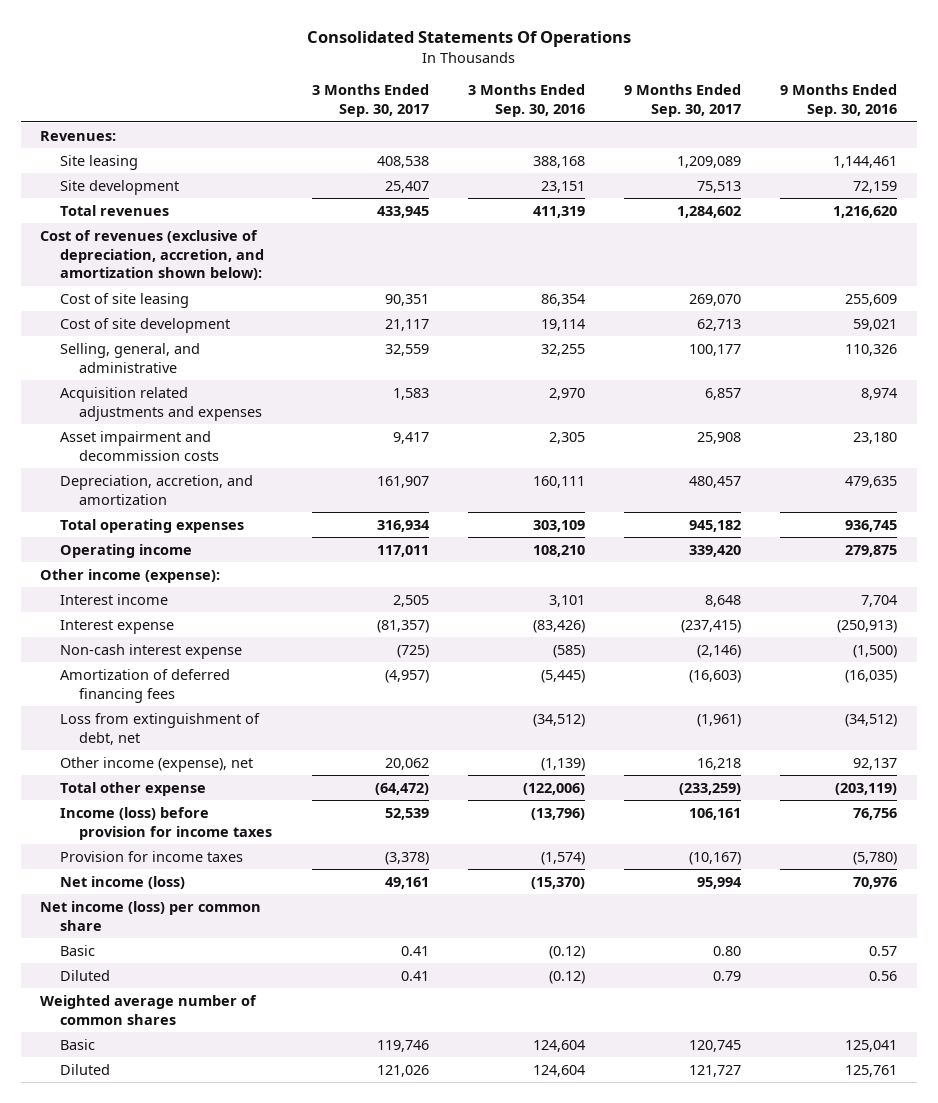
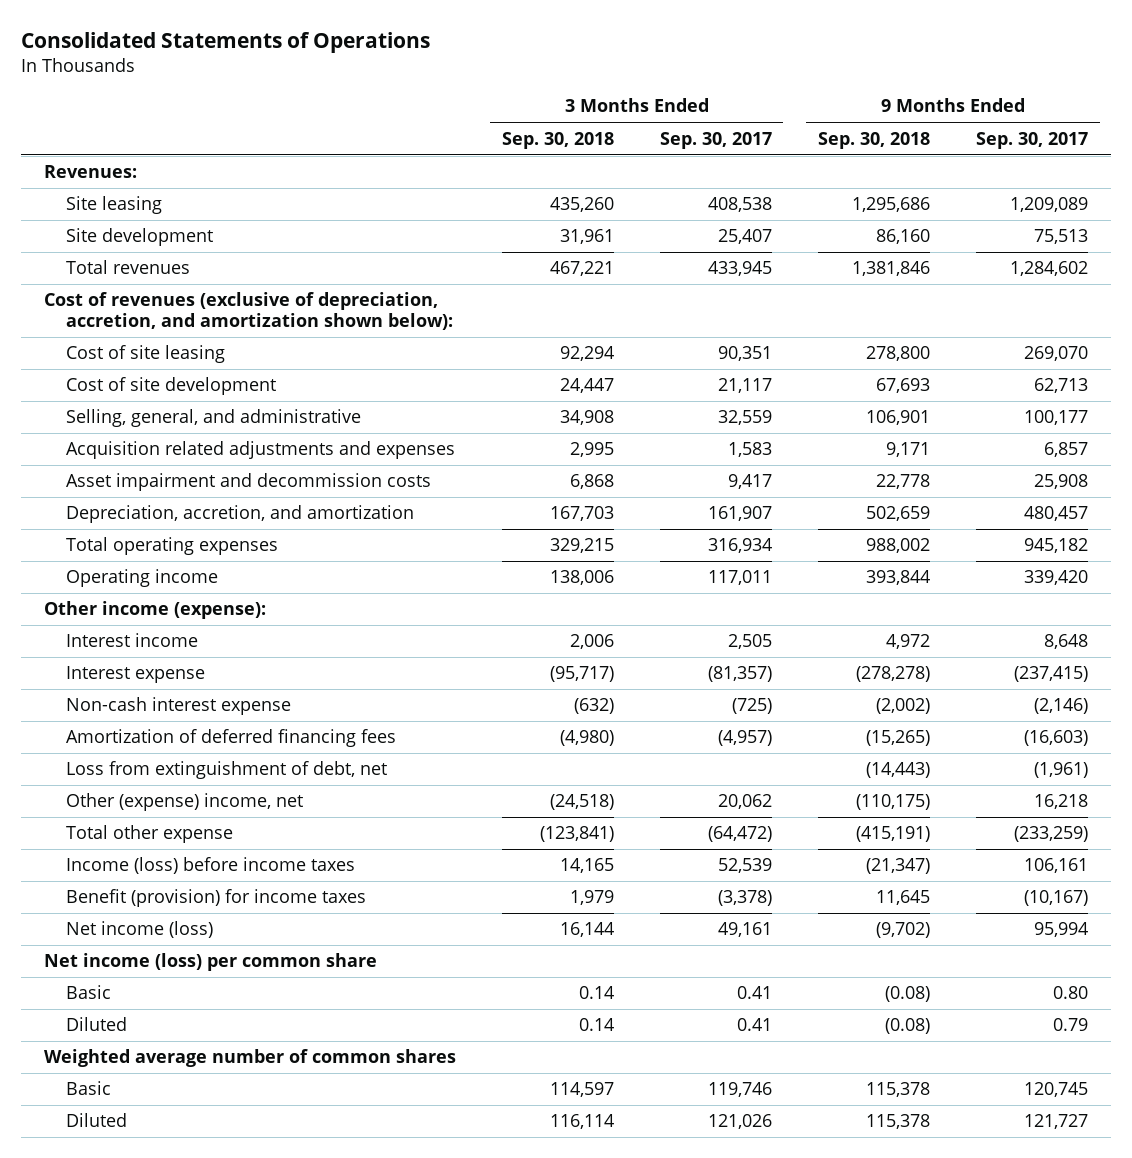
- Consolidated Statements Of Operations
+ Consolidated Statements of Operations
- | 3 Months Ended Sep. 30, 2017 | 3 Months Ended Sep. 30, 2016 | 9 Months Ended Sep. 30, 2017 | 9 Months Ended Sep. 30, 2016
+ | 3 Months Ended Sep. 30, 2018 | 3 Months Ended Sep. 30, 2017 | 9 Months Ended Sep. 30, 2018 | 9 Months Ended Sep. 30, 2017
- Other income (expense), net | 20,062 | (1,139) | 16,218 | 92,137
+ Other (expense) income, net | (24,518) | 20,062 | (110,175) | 16,218
- Income (loss) before provision for income taxes | 52,539 | (13,796) | 106,161 | 76,756
- Provision for income taxes | (3,378) | (1,574) | (10,167) | (5,780)
+ Income (loss) before income taxes | 14,165 | 52,539 | (21,347) | 106,161
+ Benefit (provision) for income taxes | 1,979 | (3,378) | 11,645 | (10,167)

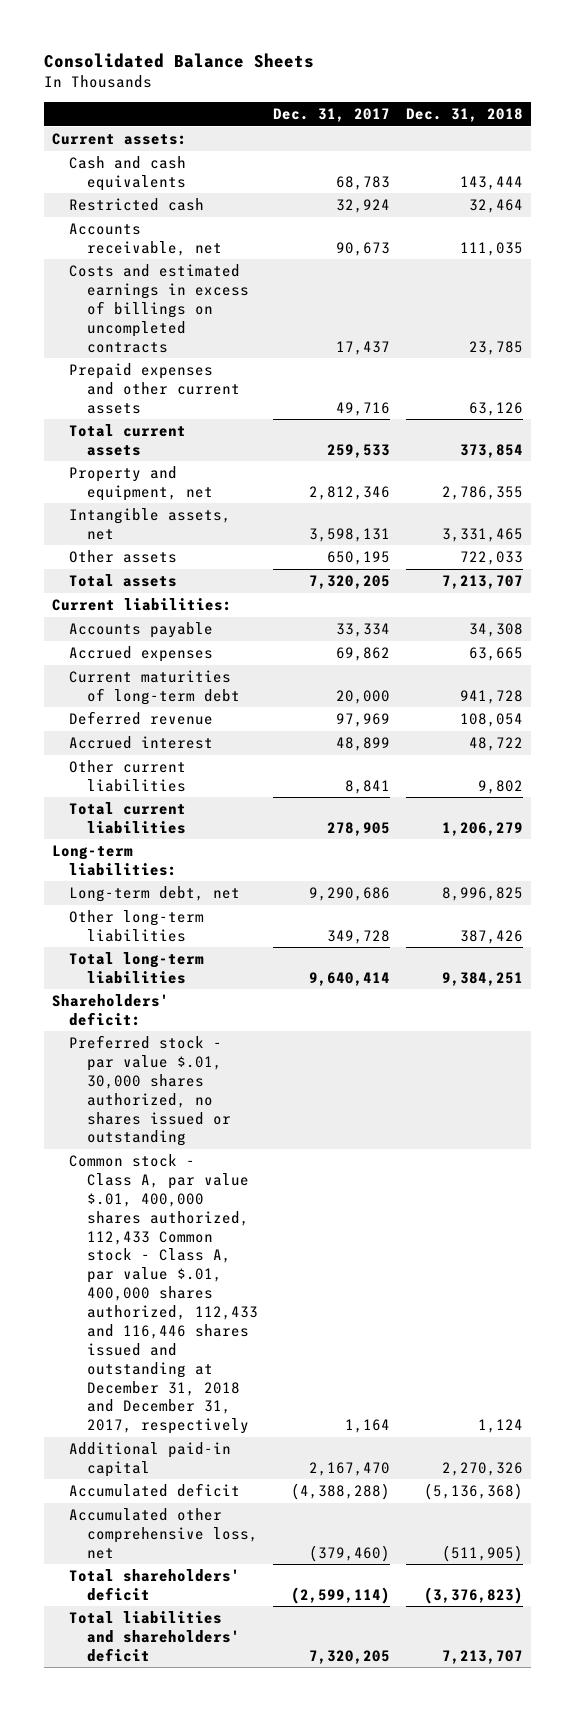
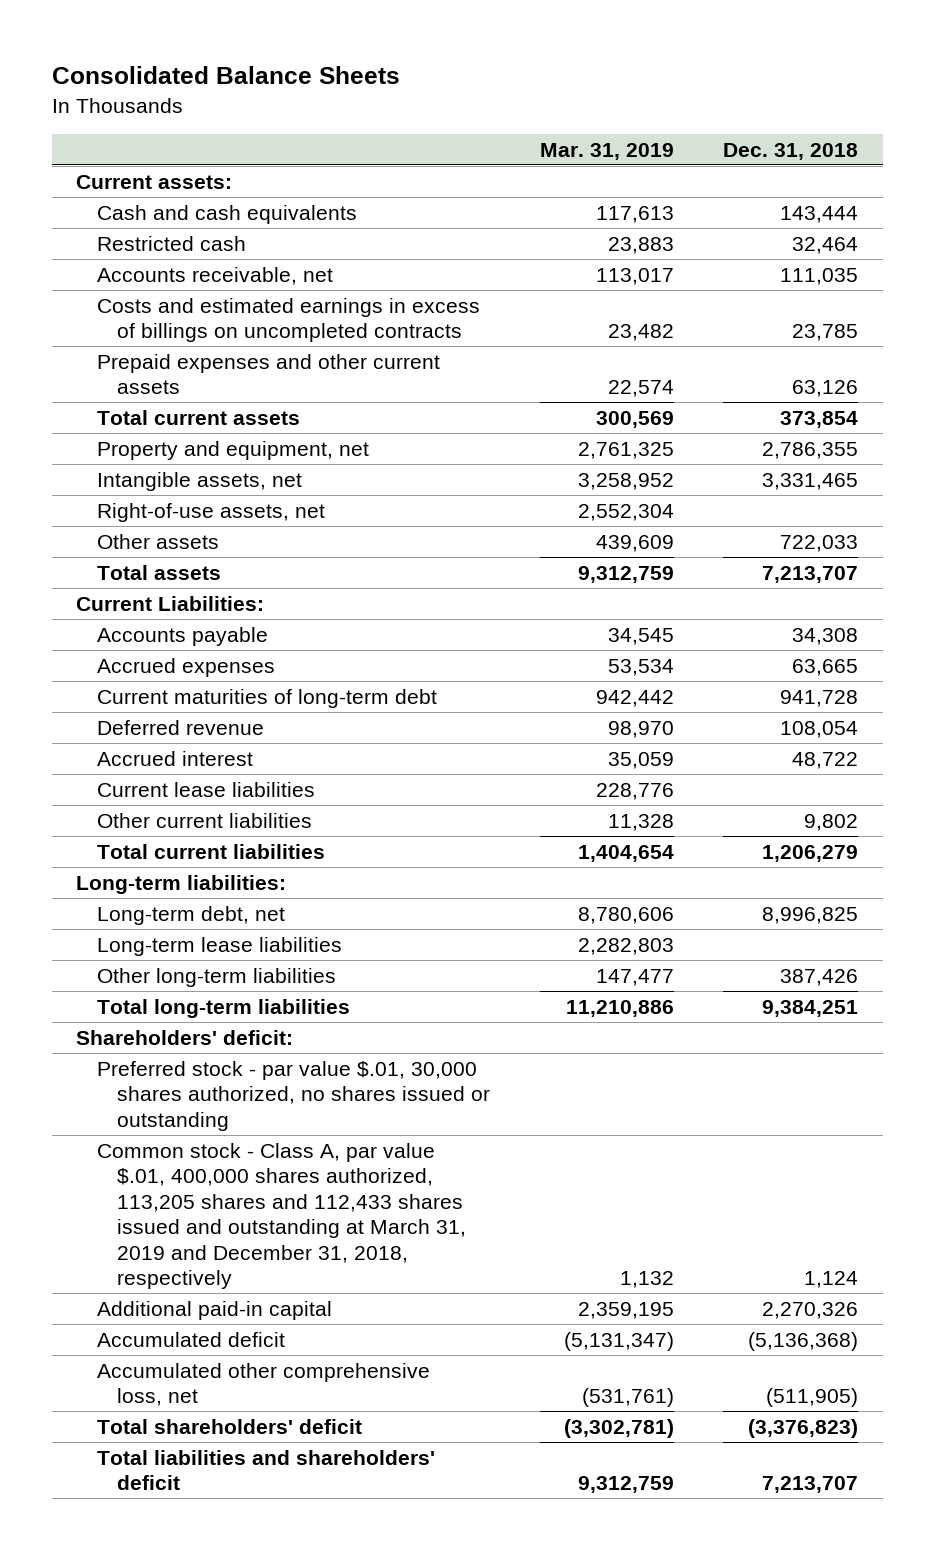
- | Dec. 31, 2017 | Dec. 31, 2018
+ | Mar. 31, 2019 | Dec. 31, 2018
+ Right-of-use assets, net | 2,552,304 |
- Current liabilities:
+ Current Liabilities:
+ Current lease liabilities | 228,776 |
+ Long-term lease liabilities | 2,282,803 |
- Common stock - Class A, par value $.01, 400,000 shares authorized, 112,433 Common stock - Class A, par value $.01, 400,000 shares authorized, 112,433 and 116,446 shares issued and outstanding at December 31, 2018 and December 31, 2017, respectively | 1,164 | 1,124
+ Common stock - Class A, par value $.01, 400,000 shares authorized, 113,205 shares and 112,433 shares issued and outstanding at March 31, 2019 and December 31, 2018, respectively | 1,132 | 1,124

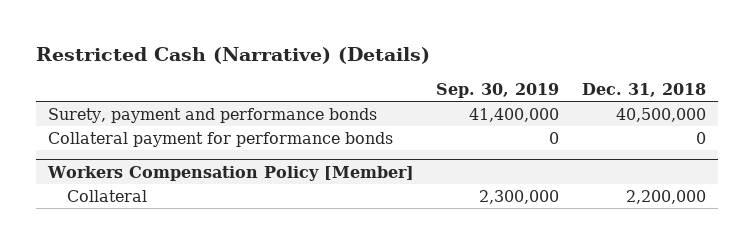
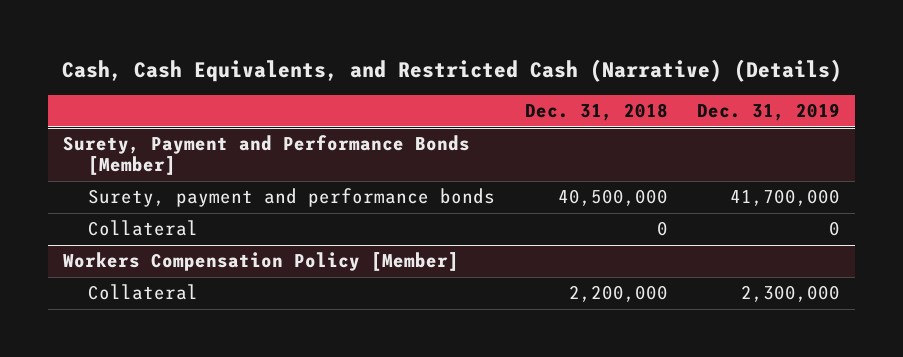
- Restricted Cash (Narrative) (Details)
+ Cash, Cash Equivalents, and Restricted Cash (Narrative) (Details)
- | Sep. 30, 2019 | Dec. 31, 2018
+ | Dec. 31, 2018 | Dec. 31, 2019
+ Surety, Payment and Performance Bonds [Member]
- Collateral payment for performance bonds | 0 | 0
+ Collateral | 0 | 0

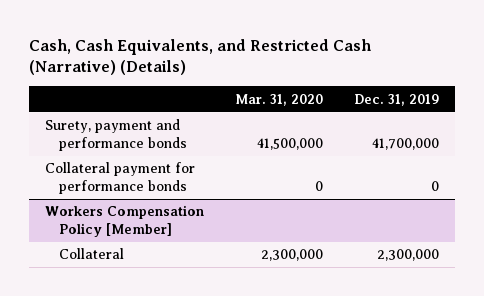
- | Dec. 31, 2018 | Dec. 31, 2019
+ | Mar. 31, 2020 | Dec. 31, 2019
- Surety, Payment and Performance Bonds [Member]
- Collateral | 0 | 0
+ Collateral payment for performance bonds | 0 | 0

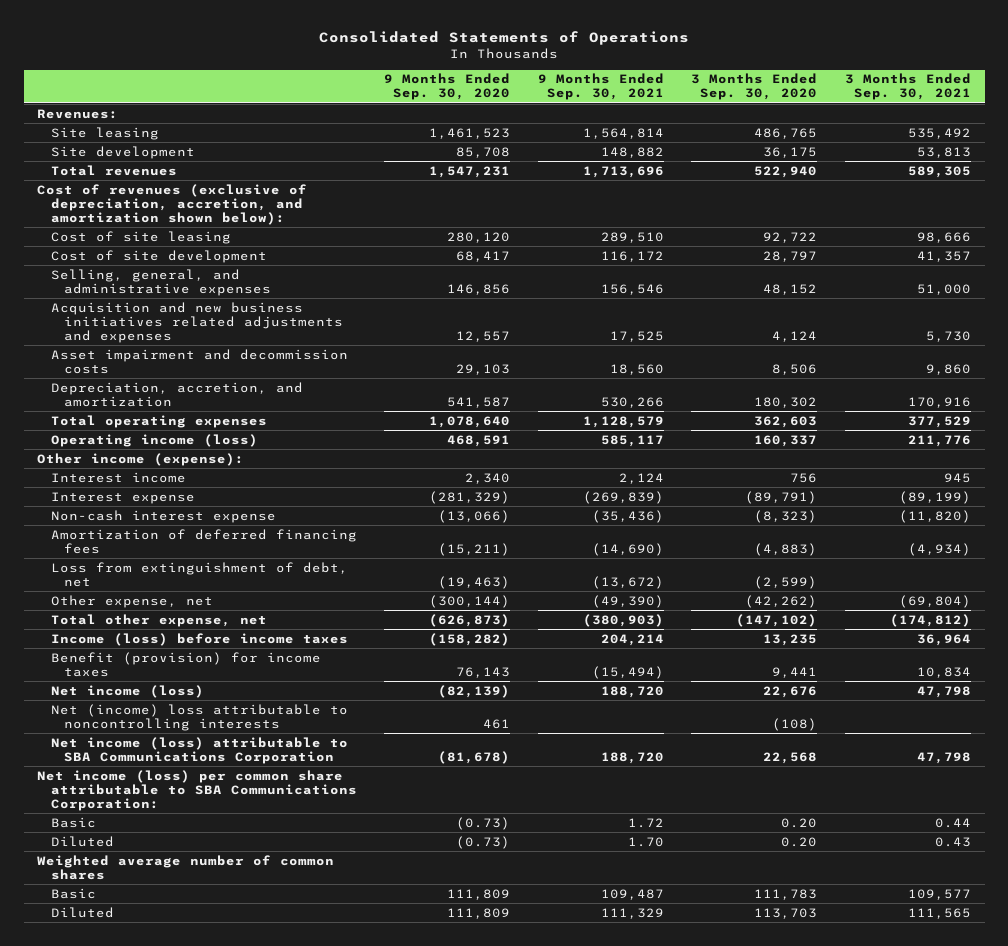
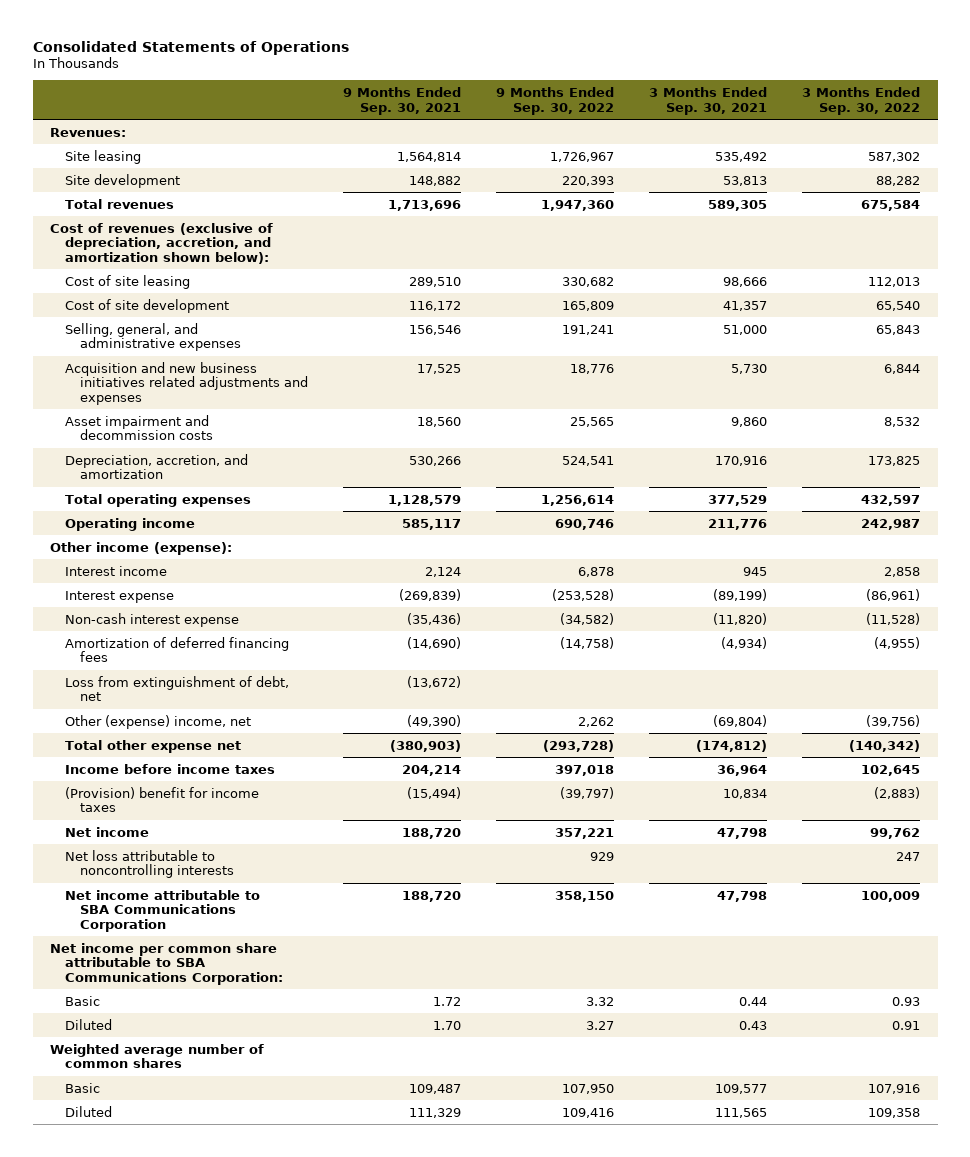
- | 9 Months Ended Sep. 30, 2020 | 9 Months Ended Sep. 30, 2021 | 3 Months Ended Sep. 30, 2020 | 3 Months Ended Sep. 30, 2021
+ | 9 Months Ended Sep. 30, 2021 | 9 Months Ended Sep. 30, 2022 | 3 Months Ended Sep. 30, 2021 | 3 Months Ended Sep. 30, 2022
- Operating income (loss) | 468,591 | 585,117 | 160,337 | 211,776
+ Operating income | 585,117 | 690,746 | 211,776 | 242,987
- Other expense, net | (300,144) | (49,390) | (42,262) | (69,804)
- Total other expense, net | (626,873) | (380,903) | (147,102) | (174,812)
- Income (loss) before income taxes | (158,282) | 204,214 | 13,235 | 36,964
- Benefit (provision) for income taxes | 76,143 | (15,494) | 9,441 | 10,834
- Net income (loss) | (82,139) | 188,720 | 22,676 | 47,798
- Net (income) loss attributable to noncontrolling interests | 461 | | (108) |
- Net income (loss) attributable to SBA Communications Corporation | (81,678) | 188,720 | 22,568 | 47,798
- Net income (loss) per common share attributable to SBA Communications Corporation:
+ Other (expense) income, net | (49,390) | 2,262 | (69,804) | (39,756)
+ Total other expense net | (380,903) | (293,728) | (174,812) | (140,342)
+ Income before income taxes | 204,214 | 397,018 | 36,964 | 102,645
+ (Provision) benefit for income taxes | (15,494) | (39,797) | 10,834 | (2,883)
+ Net income | 188,720 | 357,221 | 47,798 | 99,762
+ Net loss attributable to noncontrolling interests | | 929 | | 247
+ Net income attributable to SBA Communications Corporation | 188,720 | 358,150 | 47,798 | 100,009
+ Net income per common share attributable to SBA Communications Corporation:

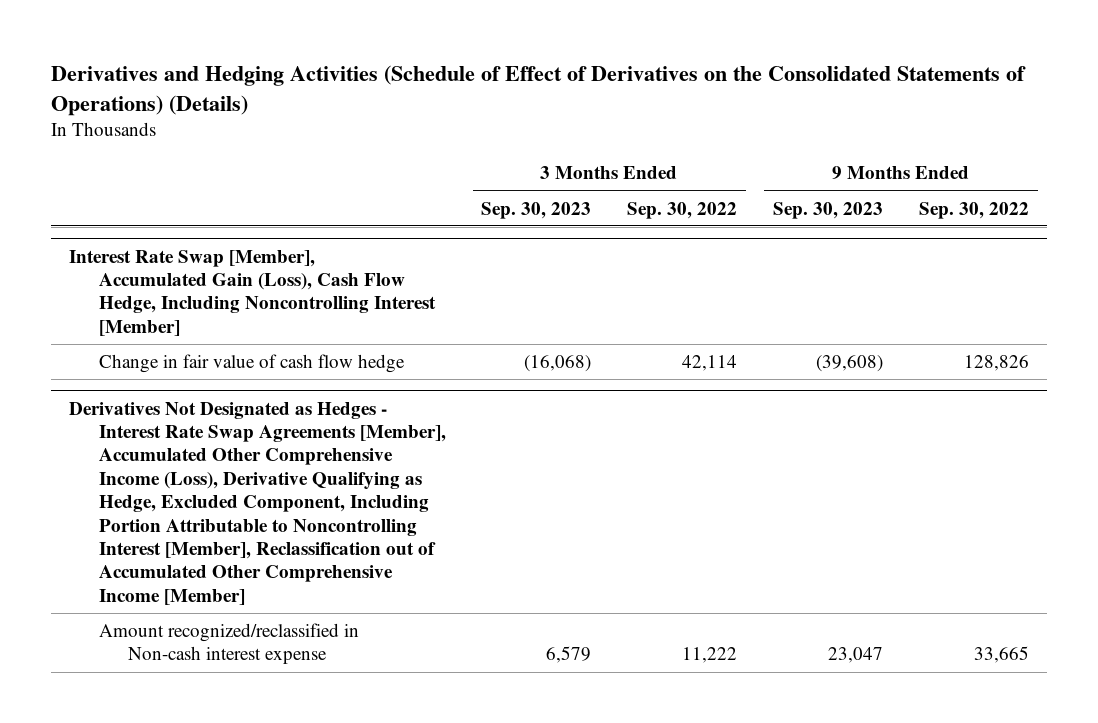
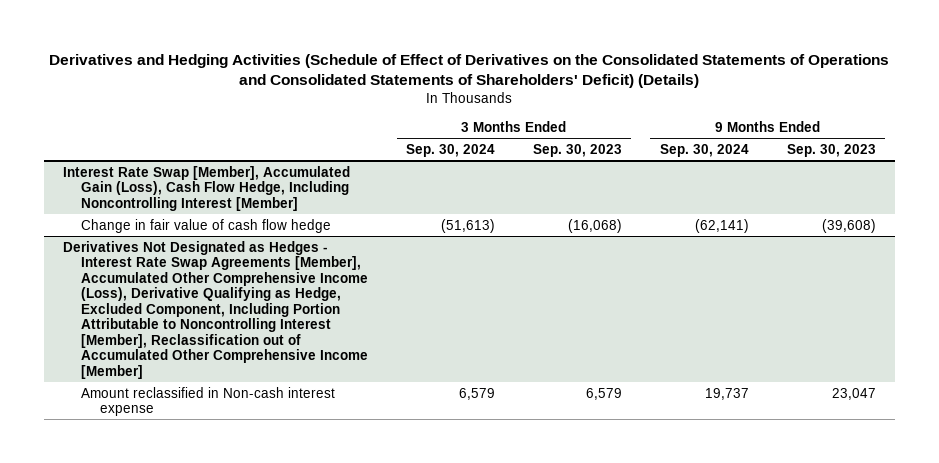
- Derivatives and Hedging Activities (Schedule of Effect of Derivatives on the Consolidated Statements of Operations) (Details)
+ Derivatives and Hedging Activities (Schedule of Effect of Derivatives on the Consolidated Statements of Operations and Consolidated Statements of Shareholders' Deficit) (Details)
- | 3 Months Ended Sep. 30, 2023 | 3 Months Ended Sep. 30, 2022 | 9 Months Ended Sep. 30, 2023 | 9 Months Ended Sep. 30, 2022
+ | 3 Months Ended Sep. 30, 2024 | 3 Months Ended Sep. 30, 2023 | 9 Months Ended Sep. 30, 2024 | 9 Months Ended Sep. 30, 2023
@ Derivatives Not Designated as Hedges - Interest Rate Swap Agreements [Member], Accumulated Other Comprehensive Income (Loss), Derivative Qualifying as Hedge, Excluded Component, Including Portion Attributable to Noncontrolling Interest [Member], Reclassification out of Accumulated Other Comprehensive Income [Member]
- Amount recognized/reclassified in Non-cash interest expense | 6,579 | 11,222 | 23,047 | 33,665
+ Amount reclassified in Non-cash interest expense | 6,579 | 6,579 | 19,737 | 23,047

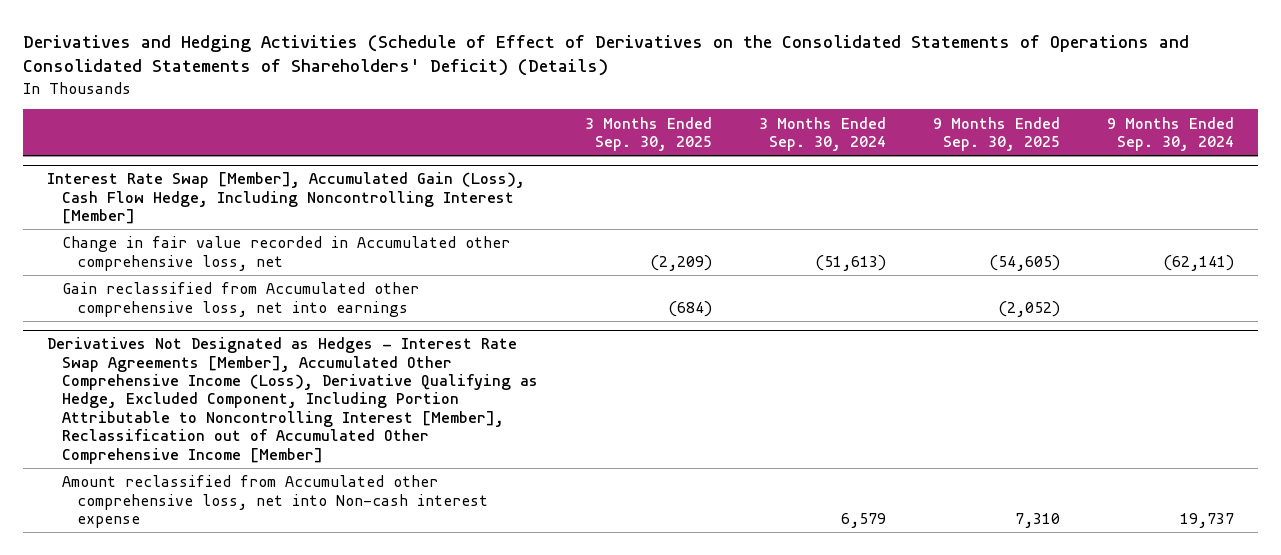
- | 3 Months Ended Sep. 30, 2024 | 3 Months Ended Sep. 30, 2023 | 9 Months Ended Sep. 30, 2024 | 9 Months Ended Sep. 30, 2023
+ | 3 Months Ended Sep. 30, 2025 | 3 Months Ended Sep. 30, 2024 | 9 Months Ended Sep. 30, 2025 | 9 Months Ended Sep. 30, 2024
@ Interest Rate Swap [Member], Accumulated Gain (Loss), Cash Flow Hedge, Including Noncontrolling Interest [Member]
- Change in fair value of cash flow hedge | (51,613) | (16,068) | (62,141) | (39,608)
+ Change in fair value recorded in Accumulated other comprehensive loss, net | (2,209) | (51,613) | (54,605) | (62,141)
+ Gain reclassified from Accumulated other comprehensive loss, net into earnings | (684) | | (2,052) |
@ Derivatives Not Designated as Hedges - Interest Rate Swap Agreements [Member], Accumulated Other Comprehensive Income (Loss), Derivative Qualifying as Hedge, Excluded Component, Including Portion Attributable to Noncontrolling Interest [Member], Reclassification out of Accumulated Other Comprehensive Income [Member]
- Amount reclassified in Non-cash interest expense | 6,579 | 6,579 | 19,737 | 23,047
+ Amount reclassified from Accumulated other comprehensive loss, net into Non-cash interest expense | | 6,579 | 7,310 | 19,737

